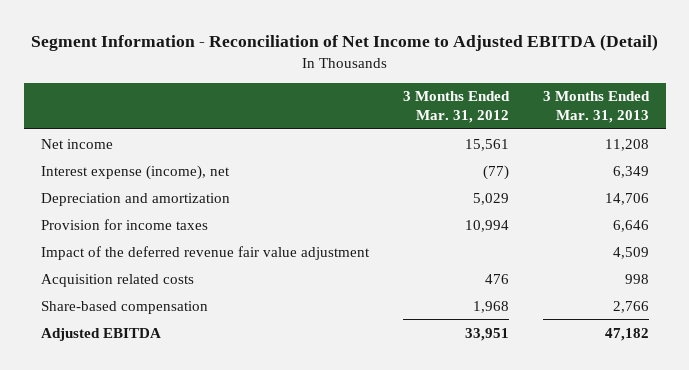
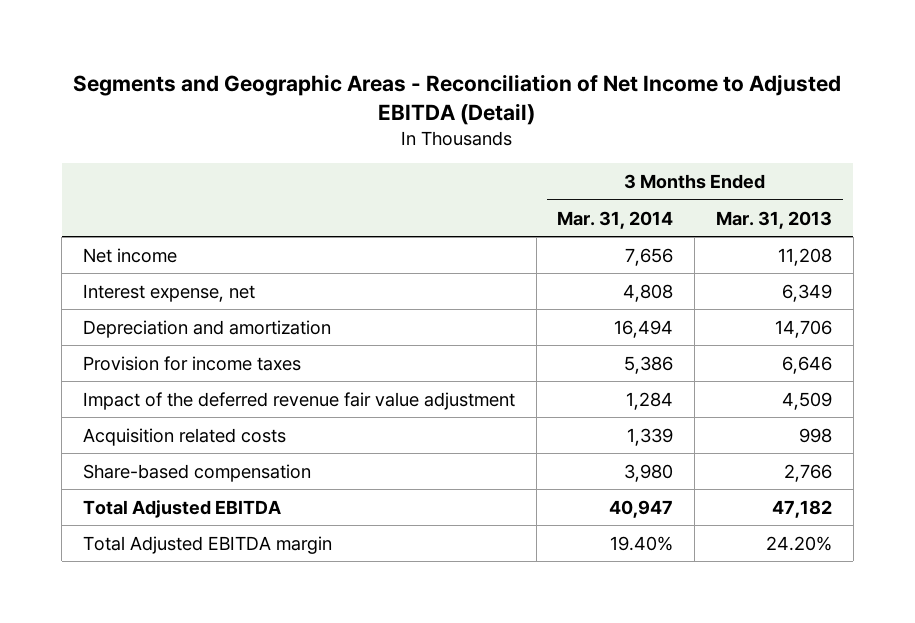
- Segment Information - Reconciliation of Net Income to Adjusted EBITDA (Detail)
+ Segments and Geographic Areas - Reconciliation of Net Income to Adjusted EBITDA (Detail)
- | 3 Months Ended Mar. 31, 2012 | 3 Months Ended Mar. 31, 2013
+ | 3 Months Ended Mar. 31, 2014 | 3 Months Ended Mar. 31, 2013
- Interest expense (income), net | (77) | 6,349
+ Interest expense, net | 4,808 | 6,349
- Adjusted EBITDA | 33,951 | 47,182
+ Total Adjusted EBITDA | 40,947 | 47,182
+ Total Adjusted EBITDA margin | 19.40% | 24.20%

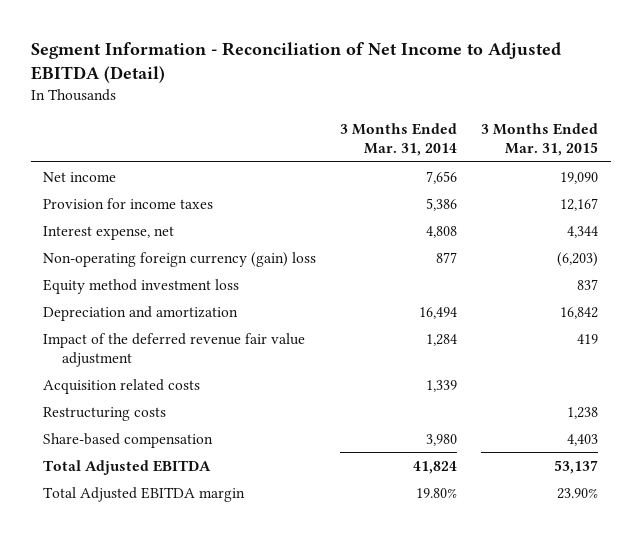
- Segments and Geographic Areas - Reconciliation of Net Income to Adjusted EBITDA (Detail)
+ Segment Information - Reconciliation of Net Income to Adjusted EBITDA (Detail)
- | 3 Months Ended Mar. 31, 2014 | 3 Months Ended Mar. 31, 2013
+ | 3 Months Ended Mar. 31, 2014 | 3 Months Ended Mar. 31, 2015
moved up: Provision for income taxes | 5,386 | 12,167
+ Non-operating foreign currency (gain) loss | 877 | (6,203)
+ Equity method investment loss | | 837
+ Restructuring costs | | 1,238
- Total Adjusted EBITDA | 40,947 | 47,182
- Total Adjusted EBITDA margin | 19.40% | 24.20%
+ Total Adjusted EBITDA | 41,824 | 53,137
+ Total Adjusted EBITDA margin | 19.80% | 23.90%

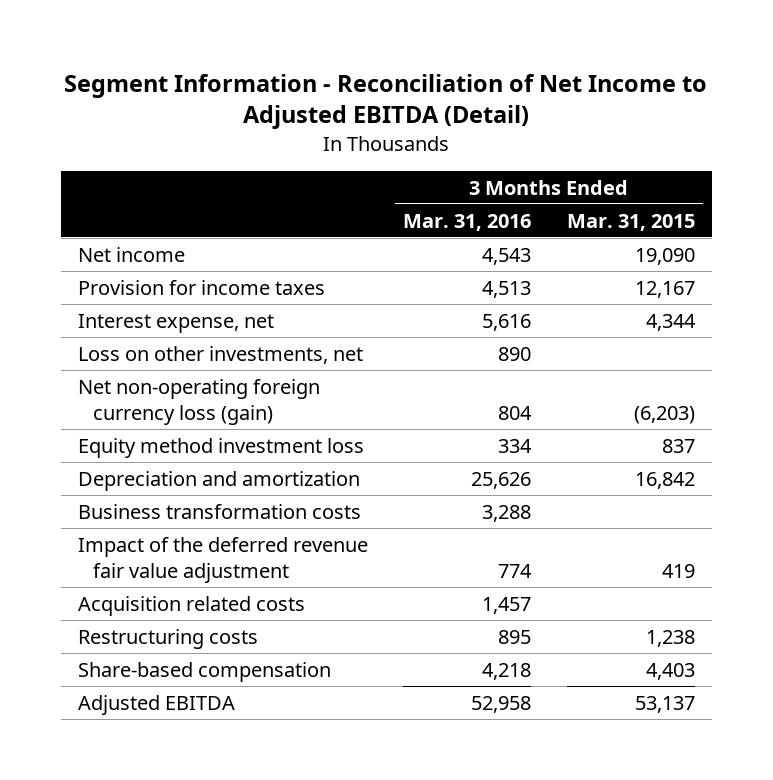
- | 3 Months Ended Mar. 31, 2014 | 3 Months Ended Mar. 31, 2015
+ | 3 Months Ended Mar. 31, 2016 | 3 Months Ended Mar. 31, 2015
- Non-operating foreign currency (gain) loss | 877 | (6,203)
+ Loss on other investments, net | 890 |
+ Net non-operating foreign currency loss (gain) | 804 | (6,203)
+ Business transformation costs | 3,288 |
- Total Adjusted EBITDA | 41,824 | 53,137
- Total Adjusted EBITDA margin | 19.80% | 23.90%
+ Adjusted EBITDA | 52,958 | 53,137

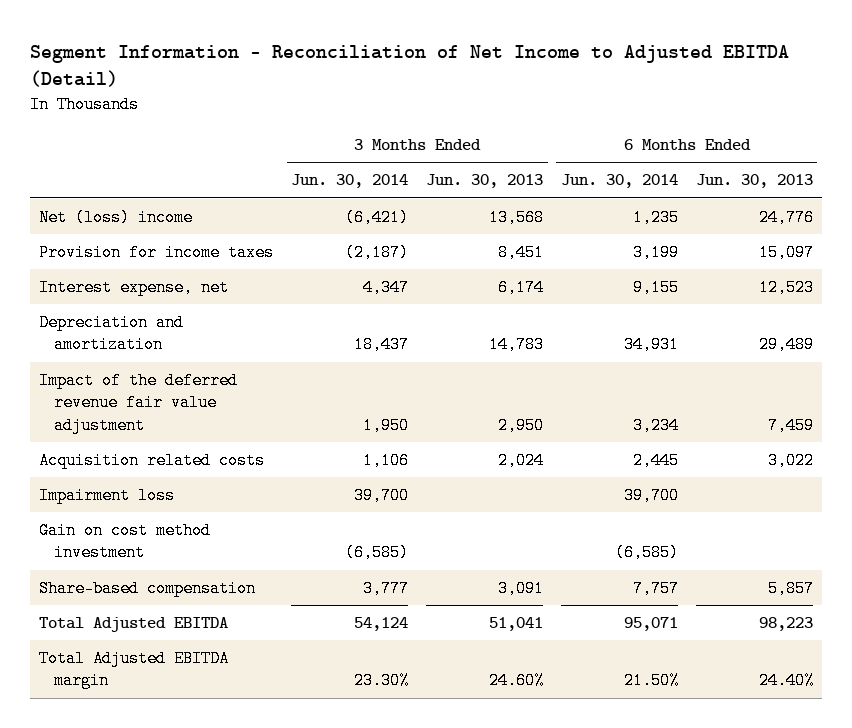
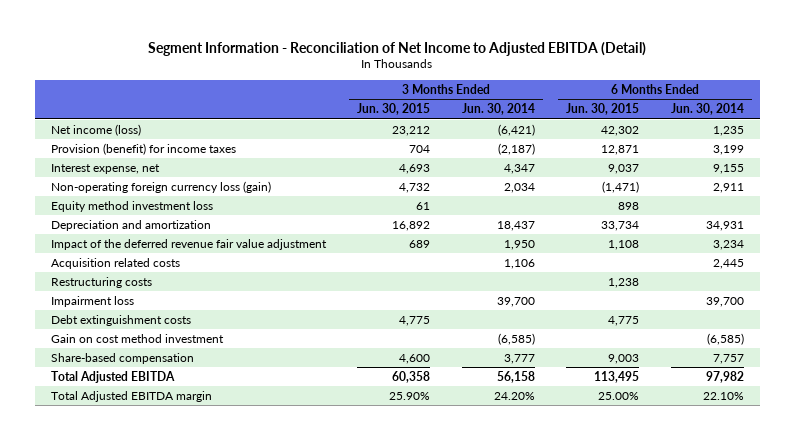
- | 3 Months Ended Jun. 30, 2014 | 3 Months Ended Jun. 30, 2013 | 6 Months Ended Jun. 30, 2014 | 6 Months Ended Jun. 30, 2013
+ | 3 Months Ended Jun. 30, 2015 | 3 Months Ended Jun. 30, 2014 | 6 Months Ended Jun. 30, 2015 | 6 Months Ended Jun. 30, 2014
- Net (loss) income | (6,421) | 13,568 | 1,235 | 24,776
- Provision for income taxes | (2,187) | 8,451 | 3,199 | 15,097
+ Net income (loss) | 23,212 | (6,421) | 42,302 | 1,235
+ Provision (benefit) for income taxes | 704 | (2,187) | 12,871 | 3,199
+ Non-operating foreign currency loss (gain) | 4,732 | 2,034 | (1,471) | 2,911
+ Equity method investment loss | 61 | | 898 |
+ Restructuring costs | | | 1,238 |
+ Debt extinguishment costs | 4,775 | | 4,775 |
- Total Adjusted EBITDA | 54,124 | 51,041 | 95,071 | 98,223
- Total Adjusted EBITDA margin | 23.30% | 24.60% | 21.50% | 24.40%
+ Total Adjusted EBITDA | 60,358 | 56,158 | 113,495 | 97,982
+ Total Adjusted EBITDA margin | 25.90% | 24.20% | 25.00% | 22.10%

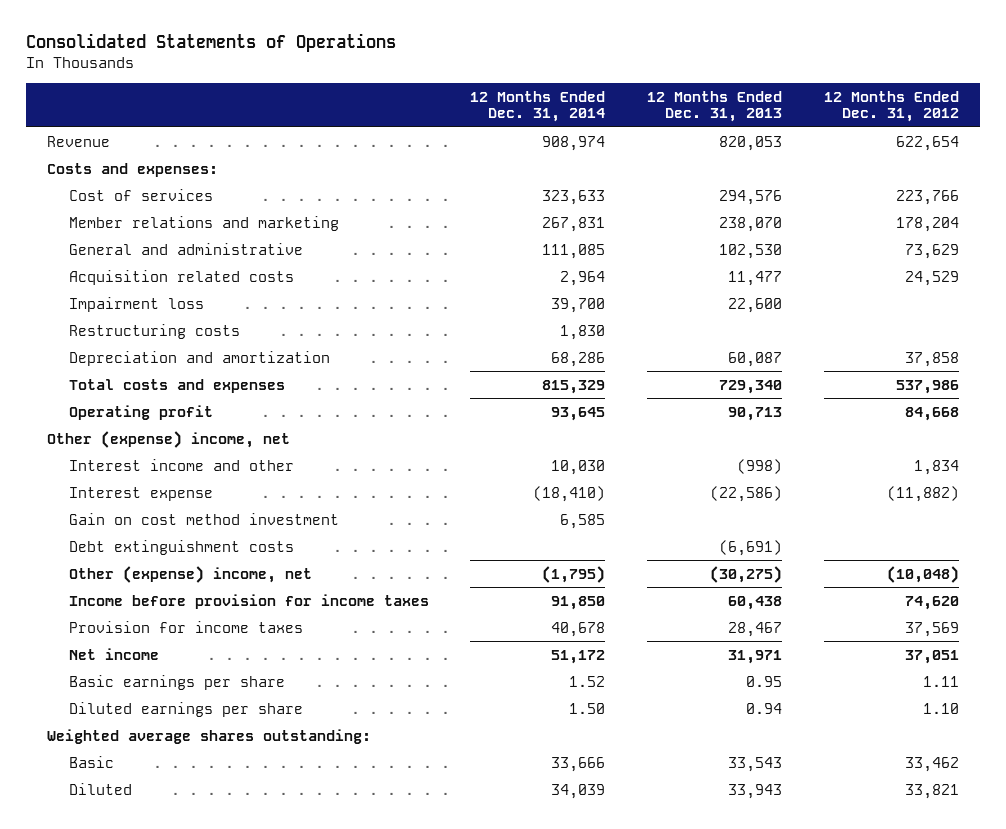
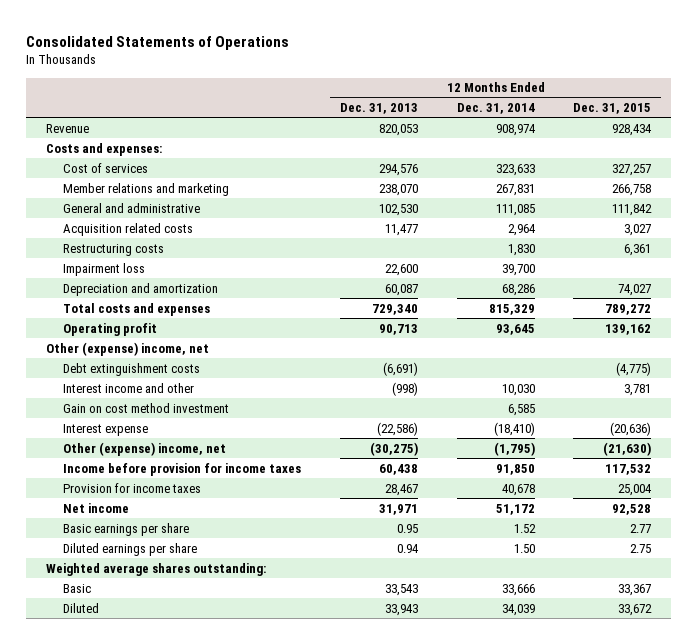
- | 12 Months Ended Dec. 31, 2014 | 12 Months Ended Dec. 31, 2013 | 12 Months Ended Dec. 31, 2012
+ | 12 Months Ended Dec. 31, 2013 | 12 Months Ended Dec. 31, 2014 | 12 Months Ended Dec. 31, 2015
moved down: Impairment loss | 22,600 | 39,700 |
moved up: Debt extinguishment costs | (6,691) | | (4,775)
moved down: Interest expense | (22,586) | (18,410) | (20,636)

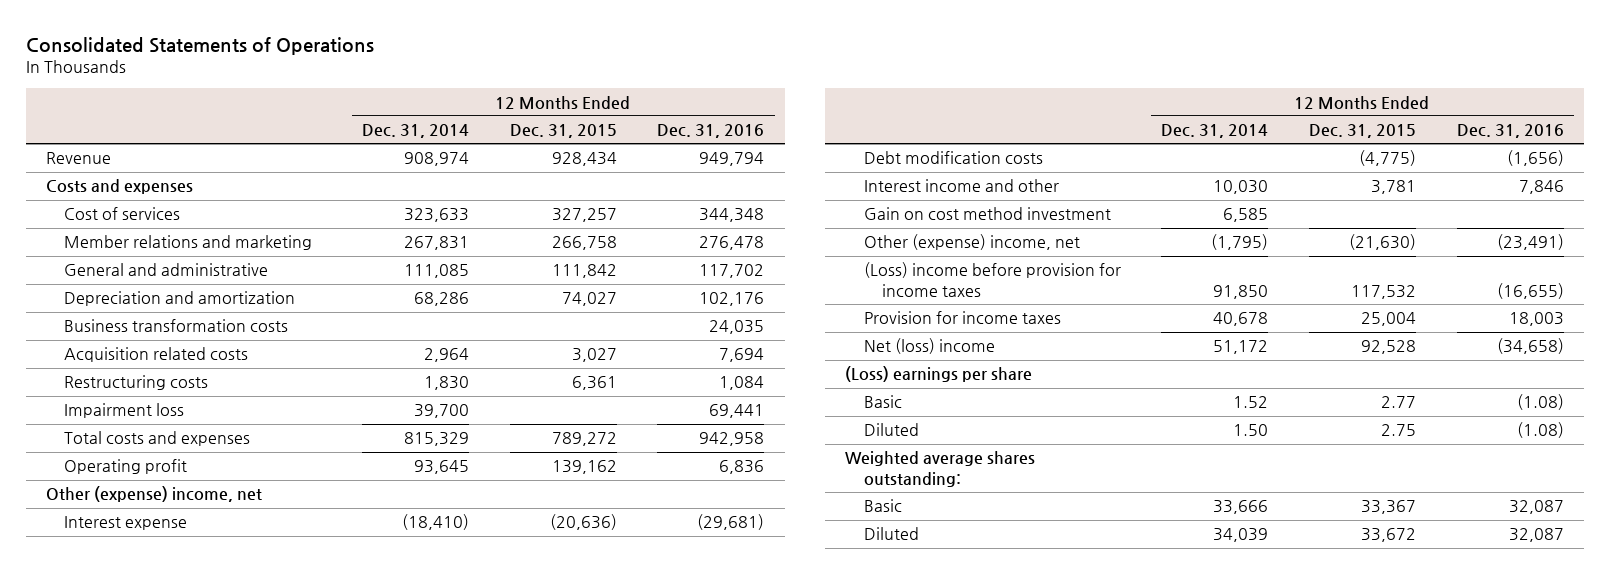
- | 12 Months Ended Dec. 31, 2013 | 12 Months Ended Dec. 31, 2014 | 12 Months Ended Dec. 31, 2015
+ | 12 Months Ended Dec. 31, 2014 | 12 Months Ended Dec. 31, 2015 | 12 Months Ended Dec. 31, 2016
- Costs and expenses:
+ Costs and expenses
moved up: Depreciation and amortization | 68,286 | 74,027 | 102,176
+ Business transformation costs | | | 24,035
- Debt extinguishment costs | (6,691) | | (4,775)
moved up: Interest expense | (18,410) | (20,636) | (29,681)
+ Debt modification costs | | (4,775) | (1,656)
- Income before provision for income taxes | 60,438 | 91,850 | 117,532
+ (Loss) income before provision for income taxes | 91,850 | 117,532 | (16,655)
- Net income | 31,971 | 51,172 | 92,528
- Basic earnings per share | 0.95 | 1.52 | 2.77
- Diluted earnings per share | 0.94 | 1.50 | 2.75
+ Net (loss) income | 51,172 | 92,528 | (34,658)
+ (Loss) earnings per share
+ Basic | 1.52 | 2.77 | (1.08)
+ Diluted | 1.50 | 2.75 | (1.08)

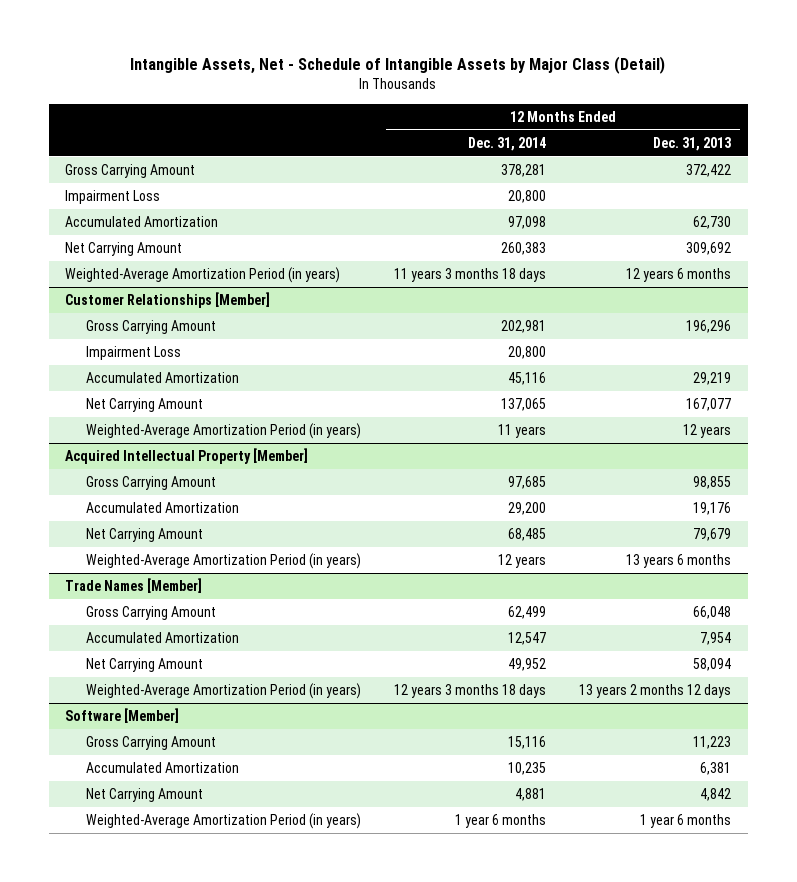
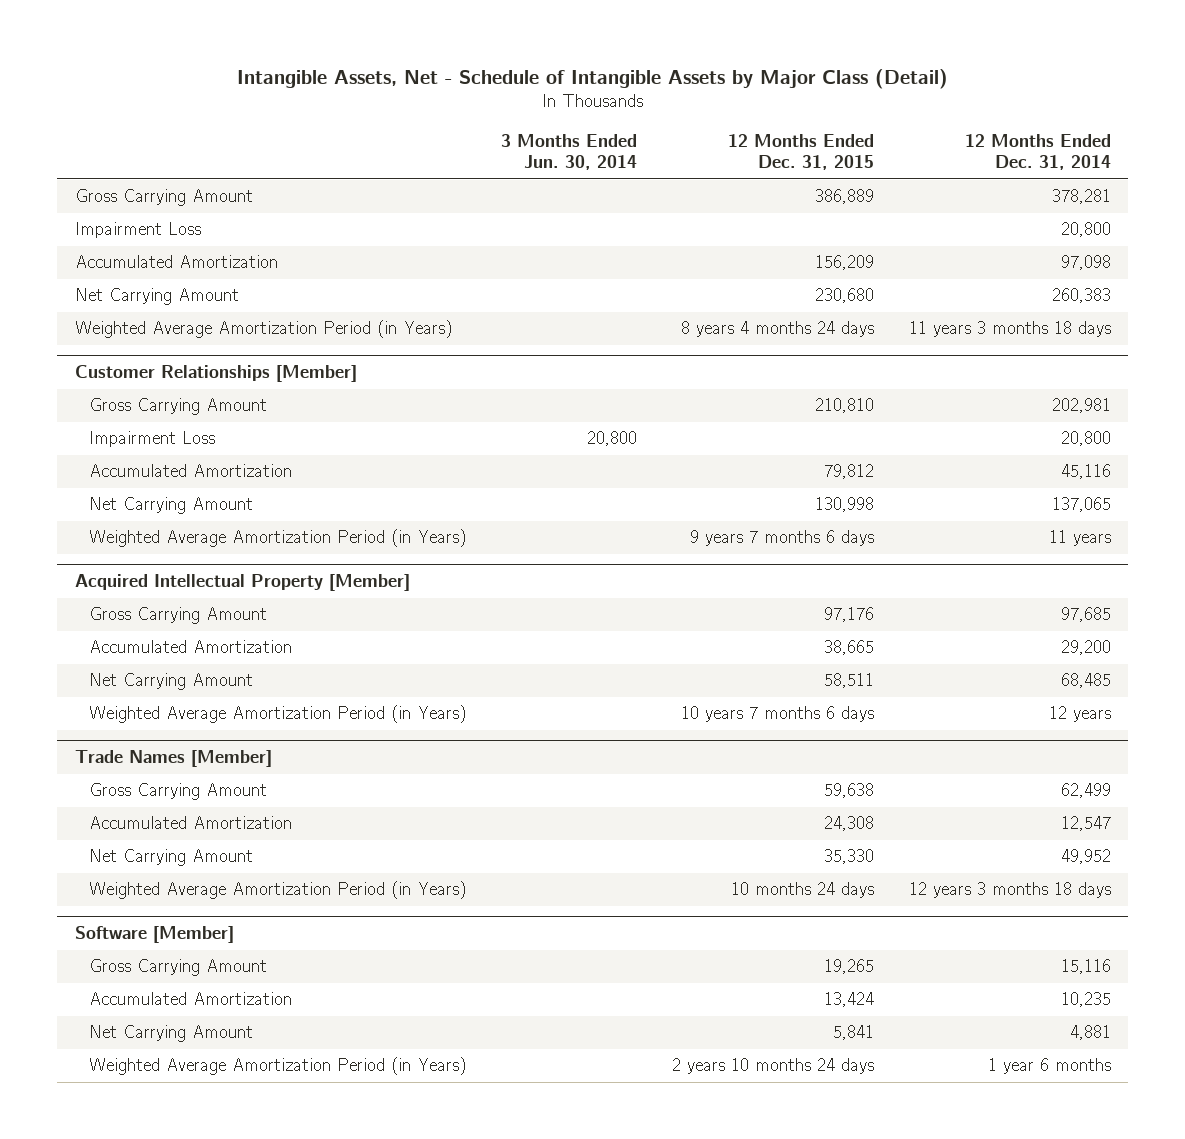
- | 12 Months Ended Dec. 31, 2014 | 12 Months Ended Dec. 31, 2013
+ | 3 Months Ended Jun. 30, 2014 | 12 Months Ended Dec. 31, 2015 | 12 Months Ended Dec. 31, 2014
- Weighted-Average Amortization Period (in years) | 11 years 3 months 18 days | 12 years 6 months
+ Weighted Average Amortization Period (in Years) | | 8 years 4 months 24 days | 11 years 3 months 18 days
@ Customer Relationships [Member]
- Weighted-Average Amortization Period (in years) | 11 years | 12 years
+ Weighted Average Amortization Period (in Years) | | 9 years 7 months 6 days | 11 years
@ Acquired Intellectual Property [Member]
- Weighted-Average Amortization Period (in years) | 12 years | 13 years 6 months
+ Weighted Average Amortization Period (in Years) | | 10 years 7 months 6 days | 12 years
@ Trade Names [Member]
- Weighted-Average Amortization Period (in years) | 12 years 3 months 18 days | 13 years 2 months 12 days
+ Weighted Average Amortization Period (in Years) | | 10 months 24 days | 12 years 3 months 18 days
@ Software [Member]
- Weighted-Average Amortization Period (in years) | 1 year 6 months | 1 year 6 months
+ Weighted Average Amortization Period (in Years) | | 2 years 10 months 24 days | 1 year 6 months

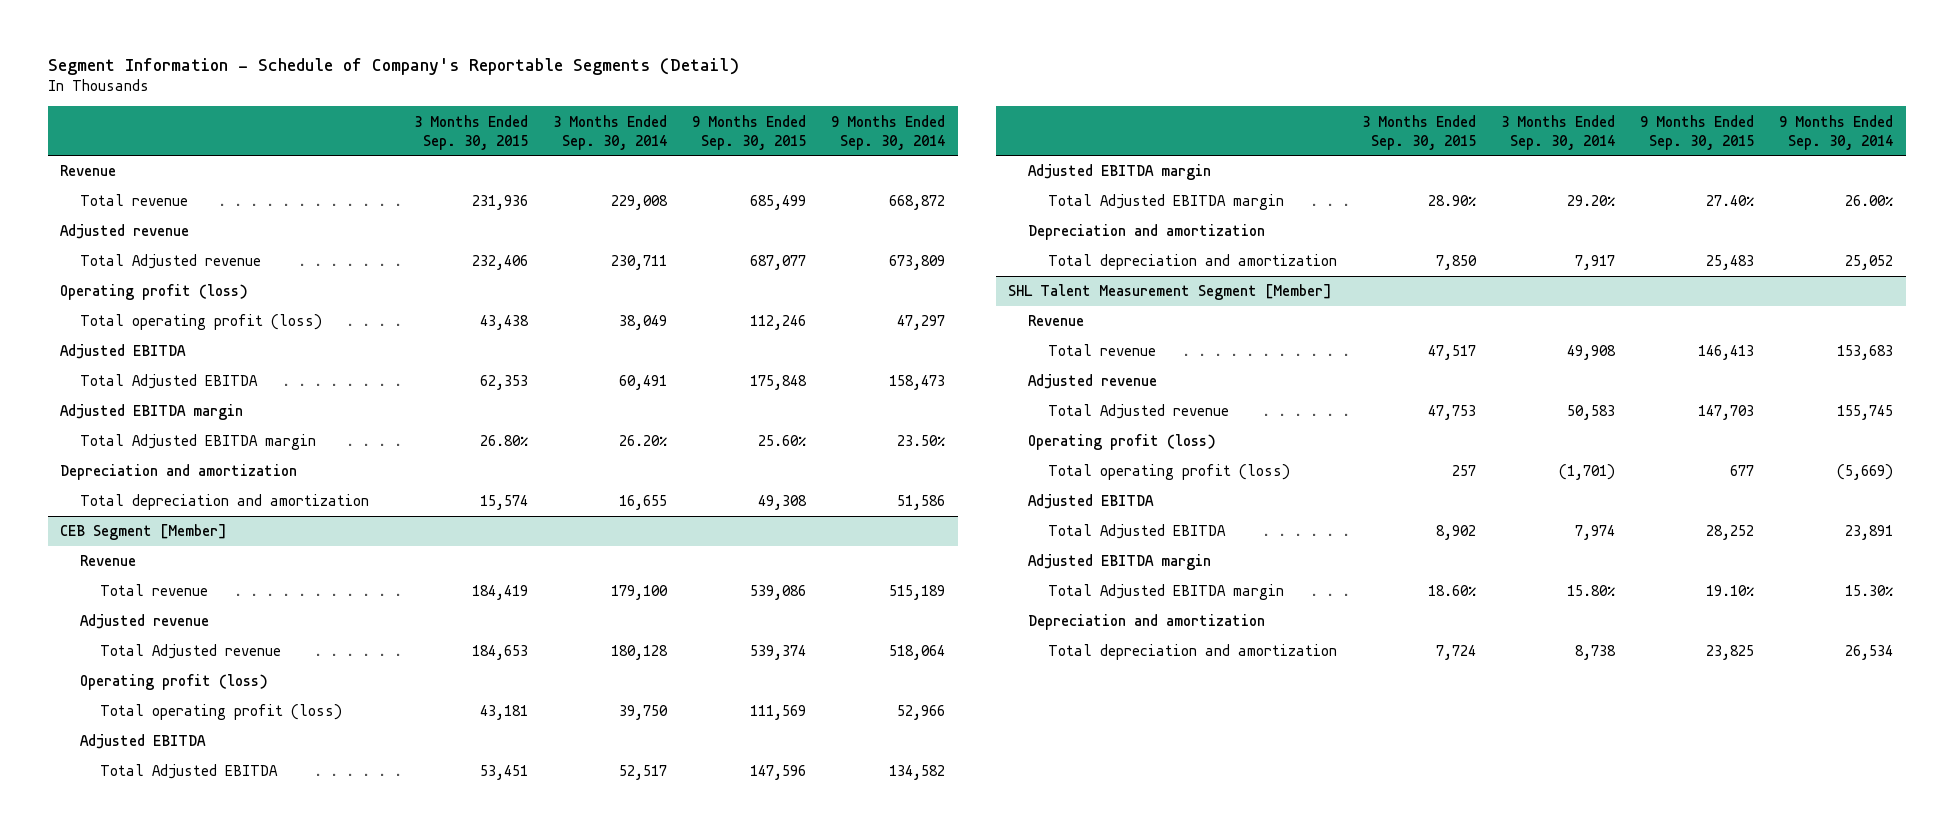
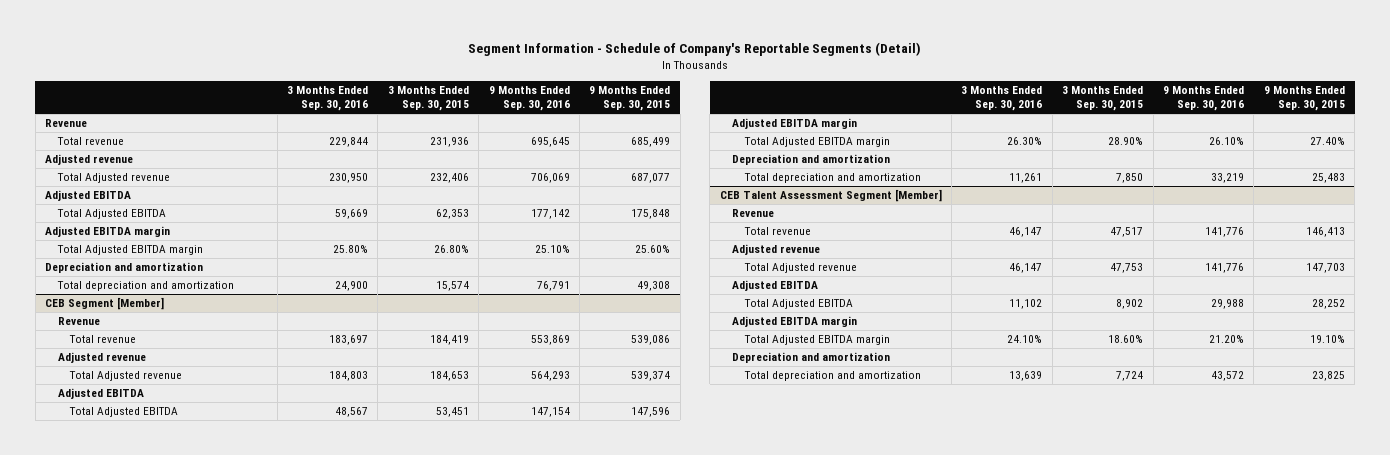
- | 3 Months Ended Sep. 30, 2015 | 3 Months Ended Sep. 30, 2014 | 9 Months Ended Sep. 30, 2015 | 9 Months Ended Sep. 30, 2014
+ | 3 Months Ended Sep. 30, 2016 | 3 Months Ended Sep. 30, 2015 | 9 Months Ended Sep. 30, 2016 | 9 Months Ended Sep. 30, 2015
- Operating profit (loss)
- Total operating profit (loss) | 43,438 | 38,049 | 112,246 | 47,297
@ CEB Segment [Member]
- Operating profit (loss)
- Total operating profit (loss) | 43,181 | 39,750 | 111,569 | 52,966
- SHL Talent Measurement Segment [Member]
+ CEB Talent Assessment Segment [Member]
- Operating profit (loss)
- Total operating profit (loss) | 257 | (1,701) | 677 | (5,669)

